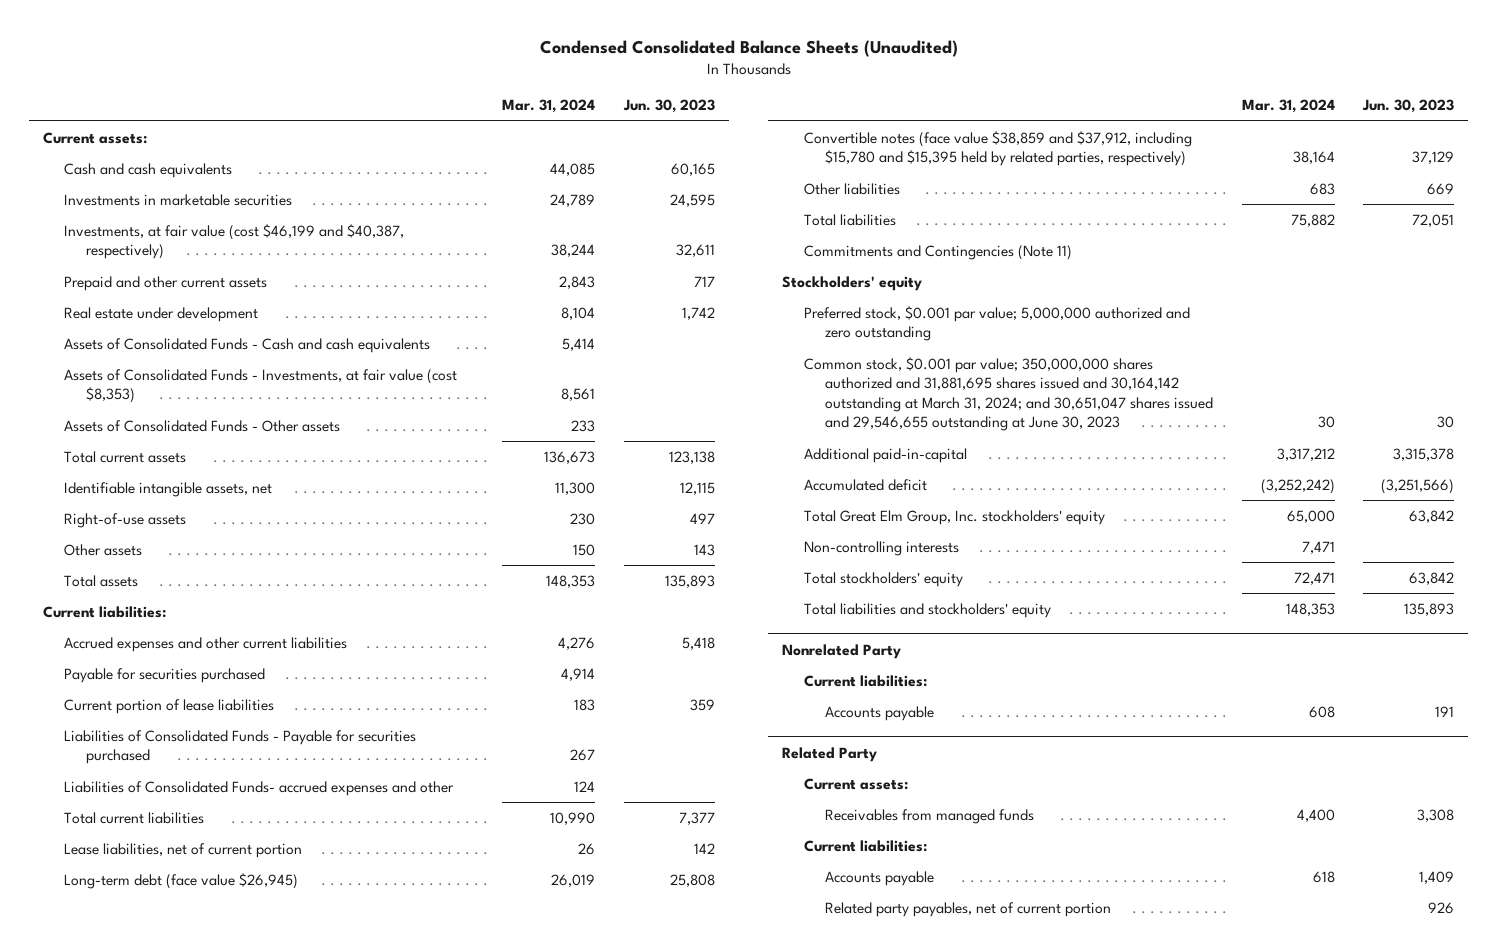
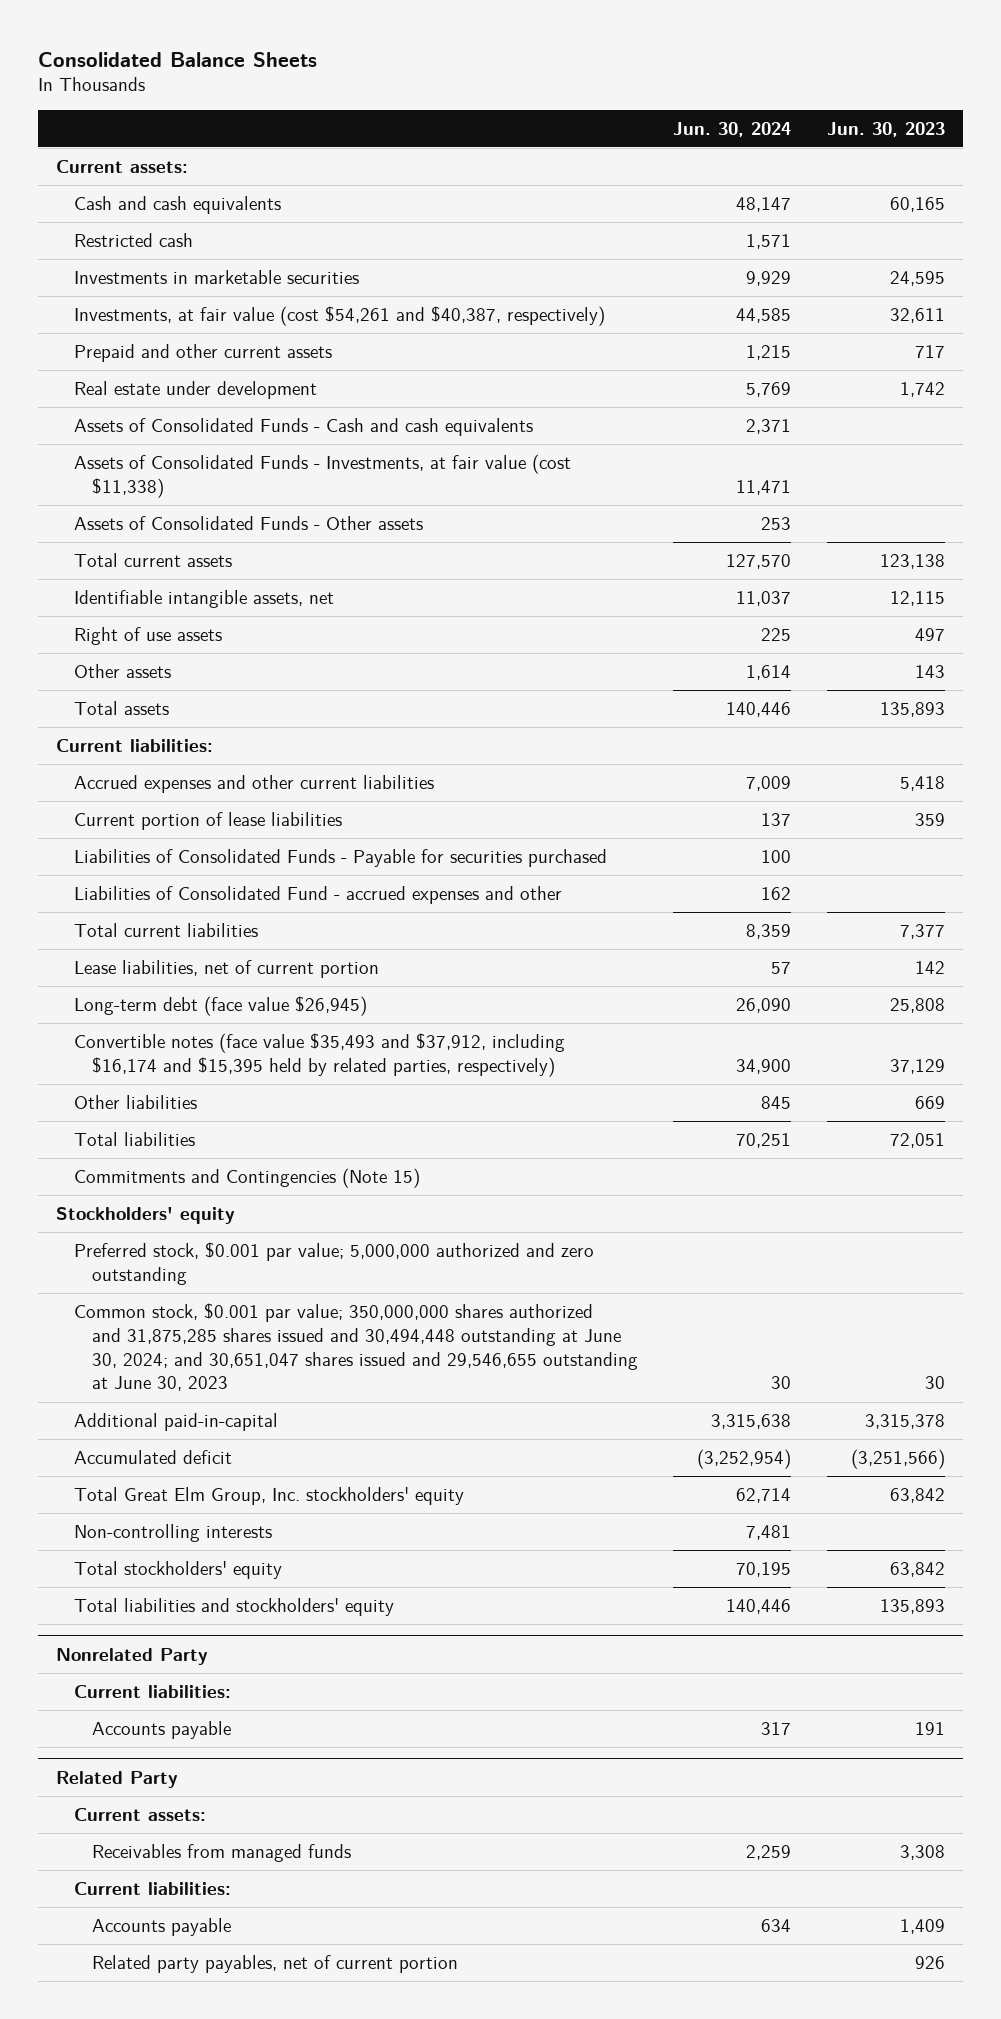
- Condensed Consolidated Balance Sheets (Unaudited)
+ Consolidated Balance Sheets
- | Mar. 31, 2024 | Jun. 30, 2023
+ | Jun. 30, 2024 | Jun. 30, 2023
+ Restricted cash | 1,571 |
- Investments, at fair value (cost $46,199 and $40,387, respectively) | 38,244 | 32,611
+ Investments, at fair value (cost $54,261 and $40,387, respectively) | 44,585 | 32,611
- Assets of Consolidated Funds - Investments, at fair value (cost $8,353) | 8,561 |
+ Assets of Consolidated Funds - Investments, at fair value (cost $11,338) | 11,471 |
- Right-of-use assets | 230 | 497
+ Right of use assets | 225 | 497
- Payable for securities purchased | 4,914 |
- Liabilities of Consolidated Funds- accrued expenses and other | 124 |
+ Liabilities of Consolidated Fund - accrued expenses and other | 162 |
- Convertible notes (face value $38,859 and $37,912, including $15,780 and $15,395 held by related parties, respectively) | 38,164 | 37,129
+ Convertible notes (face value $35,493 and $37,912, including $16,174 and $15,395 held by related parties, respectively) | 34,900 | 37,129
- Commitments and Contingencies (Note 11)
+ Commitments and Contingencies (Note 15)
- Common stock, $0.001 par value; 350,000,000 shares authorized and 31,881,695 shares issued and 30,164,142 outstanding at March 31, 2024; and 30,651,047 shares issued and 29,546,655 outstanding at June 30, 2023 | 30 | 30
+ Common stock, $0.001 par value; 350,000,000 shares authorized and 31,875,285 shares issued and 30,494,448 outstanding at June 30, 2024; and 30,651,047 shares issued and 29,546,655 outstanding at June 30, 2023 | 30 | 30

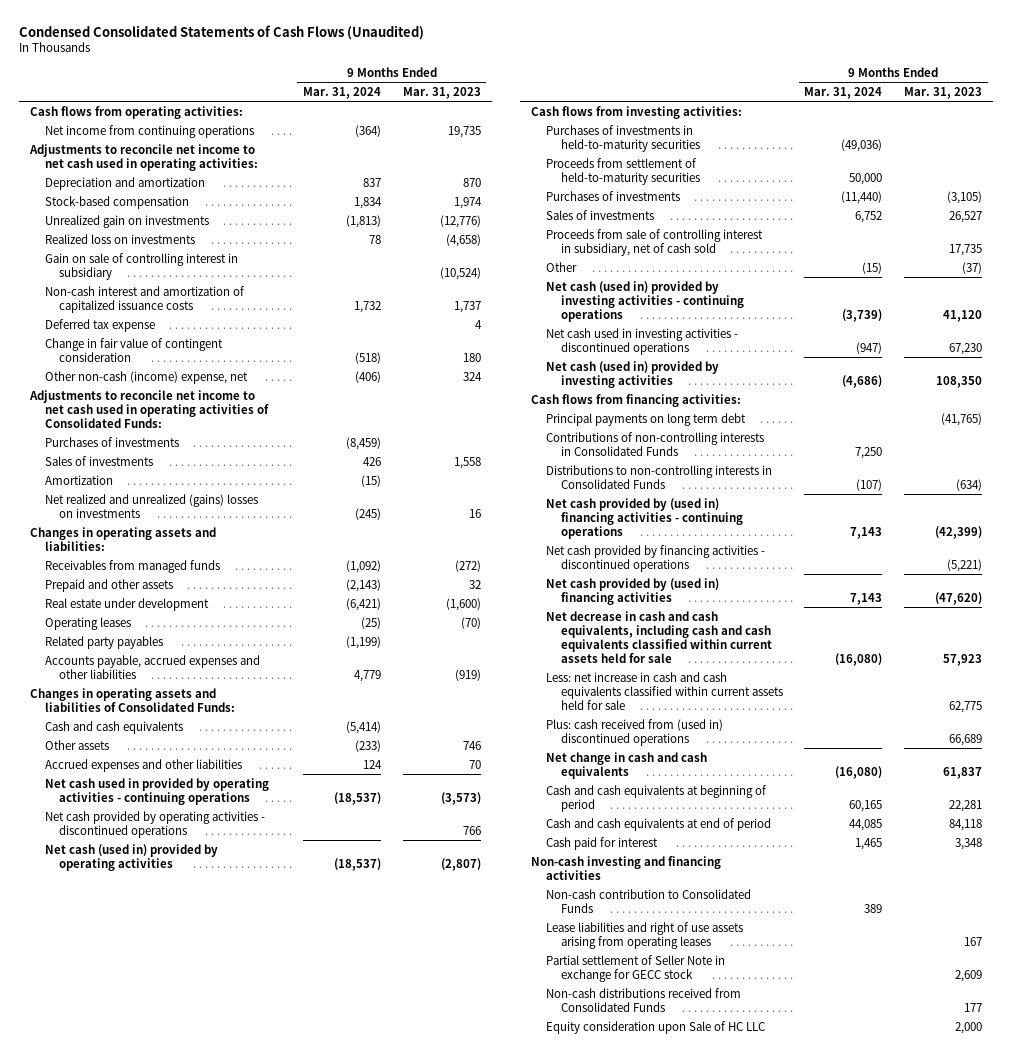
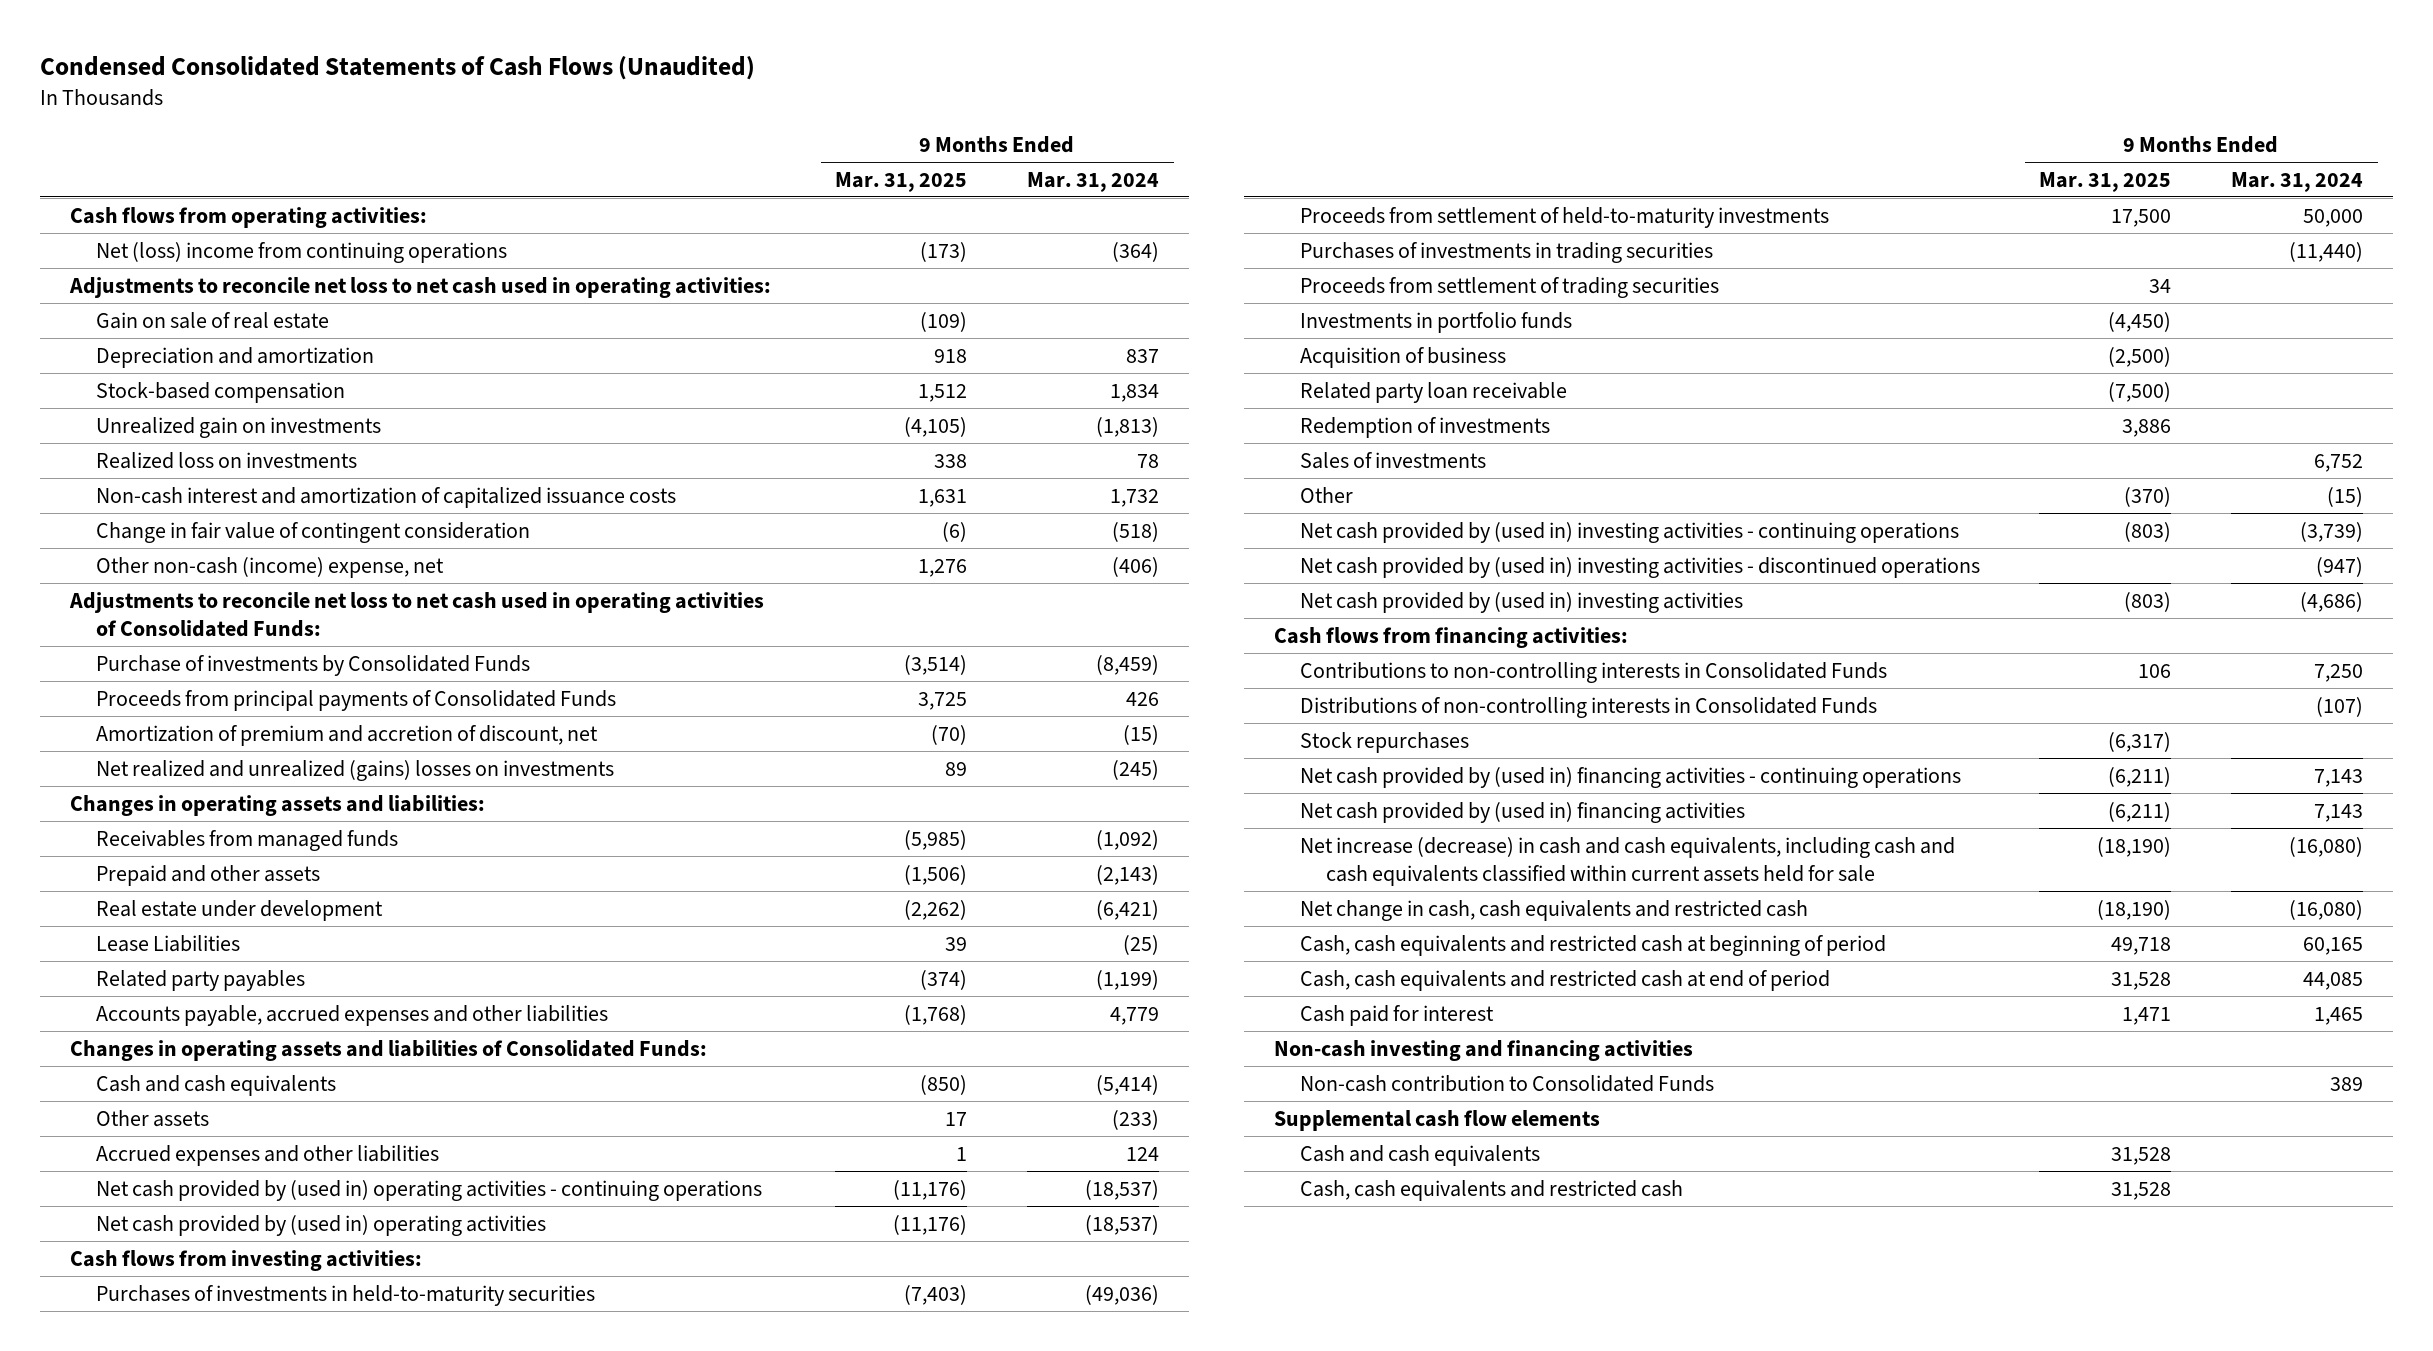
- | 9 Months Ended Mar. 31, 2024 | 9 Months Ended Mar. 31, 2023
+ | 9 Months Ended Mar. 31, 2025 | 9 Months Ended Mar. 31, 2024
- Net income from continuing operations | (364) | 19,735
- Adjustments to reconcile net income to net cash used in operating activities:
+ Net (loss) income from continuing operations | (173) | (364)
+ Adjustments to reconcile net loss to net cash used in operating activities:
+ Gain on sale of real estate | (109) |
- Gain on sale of controlling interest in subsidiary | | (10,524)
- Deferred tax expense | | 4
- Adjustments to reconcile net income to net cash used in operating activities of Consolidated Funds:
- Purchases of investments | (8,459) |
- Sales of investments | 426 | 1,558
- Amortization | (15) |
+ Adjustments to reconcile net loss to net cash used in operating activities of Consolidated Funds:
+ Purchase of investments by Consolidated Funds | (3,514) | (8,459)
+ Proceeds from principal payments of Consolidated Funds | 3,725 | 426
+ Amortization of premium and accretion of discount, net | (70) | (15)
- Operating leases | (25) | (70)
+ Lease Liabilities | 39 | (25)
- Net cash used in provided by operating activities - continuing operations | (18,537) | (3,573)
- Net cash provided by operating activities - discontinued operations | | 766
- Net cash (used in) provided by operating activities | (18,537) | (2,807)
+ Net cash provided by (used in) operating activities - continuing operations | (11,176) | (18,537)
+ Net cash provided by (used in) operating activities | (11,176) | (18,537)
- Proceeds from settlement of held-to-maturity securities | 50,000 |
- Purchases of investments | (11,440) | (3,105)
+ Proceeds from settlement of held-to-maturity investments | 17,500 | 50,000
+ Purchases of investments in trading securities | | (11,440)
+ Proceeds from settlement of trading securities | 34 |
+ Investments in portfolio funds | (4,450) |
+ Acquisition of business | (2,500) |
+ Related party loan receivable | (7,500) |
+ Redemption of investments | 3,886 |
- Proceeds from sale of controlling interest in subsidiary, net of cash sold | | 17,735
- Net cash (used in) provided by investing activities - continuing operations | (3,739) | 41,120
- Net cash used in investing activities - discontinued operations | (947) | 67,230
- Net cash (used in) provided by investing activities | (4,686) | 108,350
+ Net cash provided by (used in) investing activities - continuing operations | (803) | (3,739)
+ Net cash provided by (used in) investing activities - discontinued operations | | (947)
+ Net cash provided by (used in) investing activities | (803) | (4,686)
- Principal payments on long term debt | | (41,765)
- Contributions of non-controlling interests in Consolidated Funds | 7,250 |
- Distributions to non-controlling interests in Consolidated Funds | (107) | (634)
+ Contributions to non-controlling interests in Consolidated Funds | 106 | 7,250
+ Distributions of non-controlling interests in Consolidated Funds | | (107)
+ Stock repurchases | (6,317) |
- Net cash provided by financing activities - discontinued operations | | (5,221)
- Net decrease in cash and cash equivalents, including cash and cash equivalents classified within current assets held for sale | (16,080) | 57,923
- Less: net increase in cash and cash equivalents classified within current assets held for sale | | 62,775
- Plus: cash received from (used in) discontinued operations | | 66,689
- Net change in cash and cash equivalents | (16,080) | 61,837
- Cash and cash equivalents at beginning of period | 60,165 | 22,281
- Cash and cash equivalents at end of period | 44,085 | 84,118
+ Net increase (decrease) in cash and cash equivalents, including cash and cash equivalents classified within current assets held for sale | (18,190) | (16,080)
+ Net change in cash, cash equivalents and restricted cash | (18,190) | (16,080)
+ Cash, cash equivalents and restricted cash at beginning of period | 49,718 | 60,165
+ Cash, cash equivalents and restricted cash at end of period | 31,528 | 44,085
- Lease liabilities and right of use assets arising from operating leases | | 167
- Partial settlement of Seller Note in exchange for GECC stock | | 2,609
- Non-cash distributions received from Consolidated Funds | | 177
- Equity consideration upon Sale of HC LLC | | 2,000
+ Supplemental cash flow elements
+ Cash and cash equivalents | 31,528 |
+ Cash, cash equivalents and restricted cash | 31,528 |

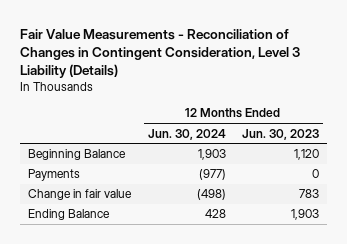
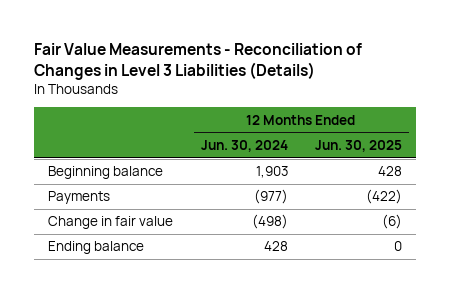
- Fair Value Measurements - Reconciliation of Changes in Contingent Consideration, Level 3 Liability (Details)
+ Fair Value Measurements - Reconciliation of Changes in Level 3 Liabilities (Details)
- | 12 Months Ended Jun. 30, 2024 | 12 Months Ended Jun. 30, 2023
+ | 12 Months Ended Jun. 30, 2024 | 12 Months Ended Jun. 30, 2025
- Beginning Balance | 1,903 | 1,120
+ Beginning balance | 1,903 | 428
- Ending Balance | 428 | 1,903
+ Ending balance | 428 | 0

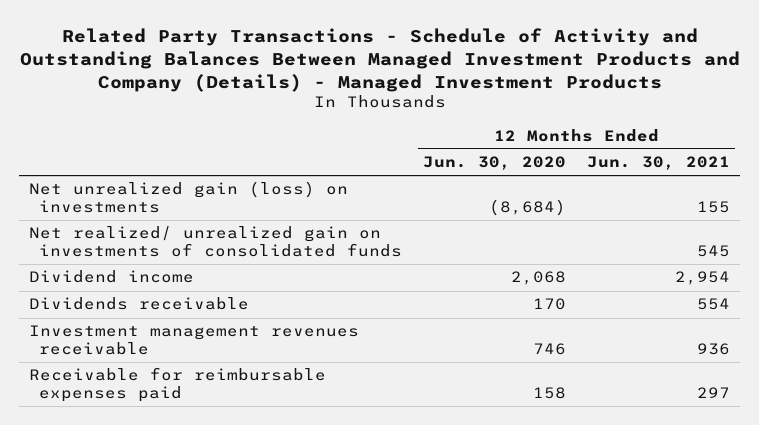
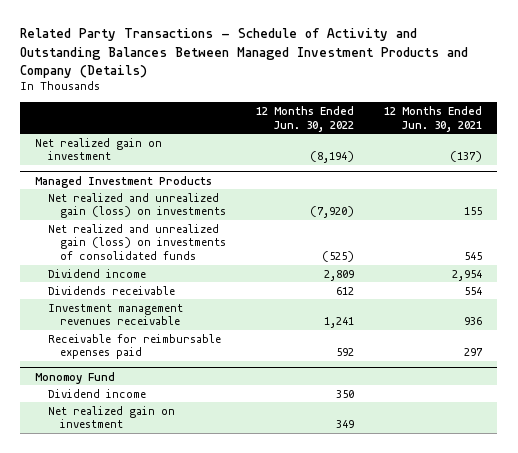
- Related Party Transactions - Schedule of Activity and Outstanding Balances Between Managed Investment Products and Company (Details) - Managed Investment Products
+ Related Party Transactions - Schedule of Activity and Outstanding Balances Between Managed Investment Products and Company (Details)
- | 12 Months Ended Jun. 30, 2020 | 12 Months Ended Jun. 30, 2021
+ | 12 Months Ended Jun. 30, 2022 | 12 Months Ended Jun. 30, 2021
- Net unrealized gain (loss) on investments | (8,684) | 155
- Net realized/ unrealized gain on investments of consolidated funds | | 545
+ Net realized gain on investment | (8,194) | (137)
+ Managed Investment Products
+ Net realized and unrealized gain (loss) on investments | (7,920) | 155
+ Net realized and unrealized gain (loss) on investments of consolidated funds | (525) | 545
+ Monomoy Fund
+ Dividend income | 350 |
+ Net realized gain on investment | 349 |

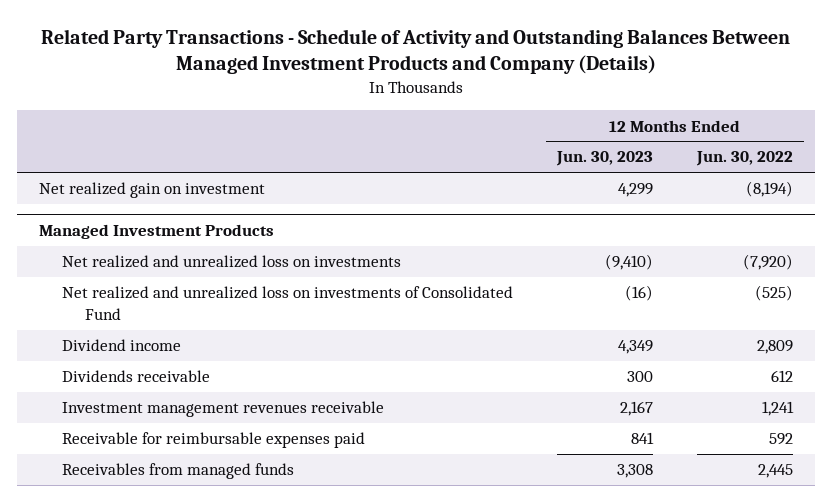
- | 12 Months Ended Jun. 30, 2022 | 12 Months Ended Jun. 30, 2021
+ | 12 Months Ended Jun. 30, 2023 | 12 Months Ended Jun. 30, 2022
@ Managed Investment Products
- Net realized and unrealized gain (loss) on investments | (7,920) | 155
- Net realized and unrealized gain (loss) on investments of consolidated funds | (525) | 545
+ Net realized and unrealized loss on investments | (9,410) | (7,920)
+ Net realized and unrealized loss on investments of Consolidated Fund | (16) | (525)
- Monomoy Fund
- Dividend income | 350 |
- Net realized gain on investment | 349 |
@ Managed Investment Products
+ Receivables from managed funds | 3,308 | 2,445

